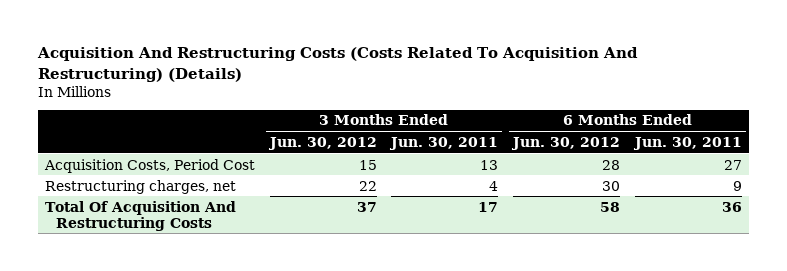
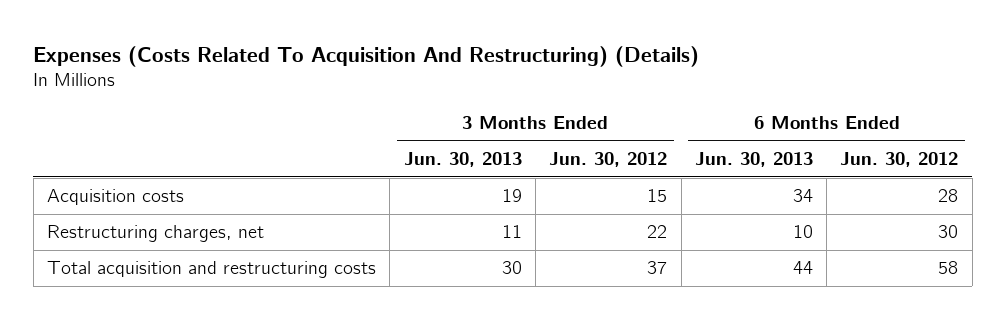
- Acquisition And Restructuring Costs (Costs Related To Acquisition And Restructuring) (Details)
+ Expenses (Costs Related To Acquisition And Restructuring) (Details)
- | 3 Months Ended Jun. 30, 2012 | 3 Months Ended Jun. 30, 2011 | 6 Months Ended Jun. 30, 2012 | 6 Months Ended Jun. 30, 2011
+ | 3 Months Ended Jun. 30, 2013 | 3 Months Ended Jun. 30, 2012 | 6 Months Ended Jun. 30, 2013 | 6 Months Ended Jun. 30, 2012
- Acquisition Costs, Period Cost | 15 | 13 | 28 | 27
+ Acquisition costs | 19 | 15 | 34 | 28
- Total Of Acquisition And Restructuring Costs | 37 | 17 | 58 | 36
+ Total acquisition and restructuring costs | 30 | 37 | 44 | 58

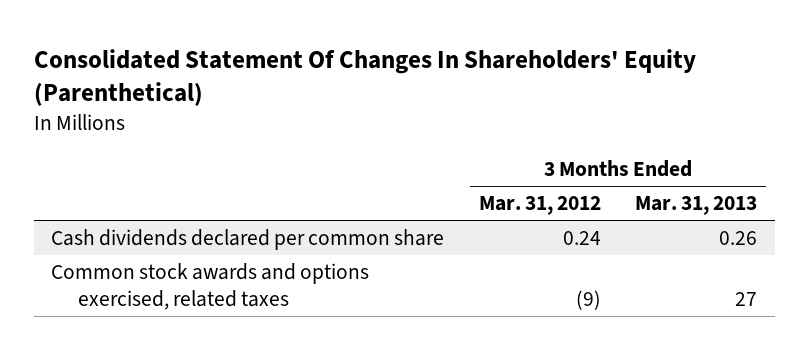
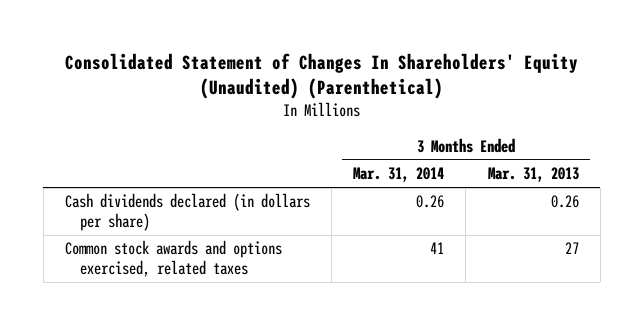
- Consolidated Statement Of Changes In Shareholders' Equity (Parenthetical)
+ Consolidated Statement of Changes In Shareholders' Equity (Unaudited) (Parenthetical)
- | 3 Months Ended Mar. 31, 2012 | 3 Months Ended Mar. 31, 2013
+ | 3 Months Ended Mar. 31, 2014 | 3 Months Ended Mar. 31, 2013
- Cash dividends declared per common share | 0.24 | 0.26
+ Cash dividends declared (in dollars per share) | 0.26 | 0.26

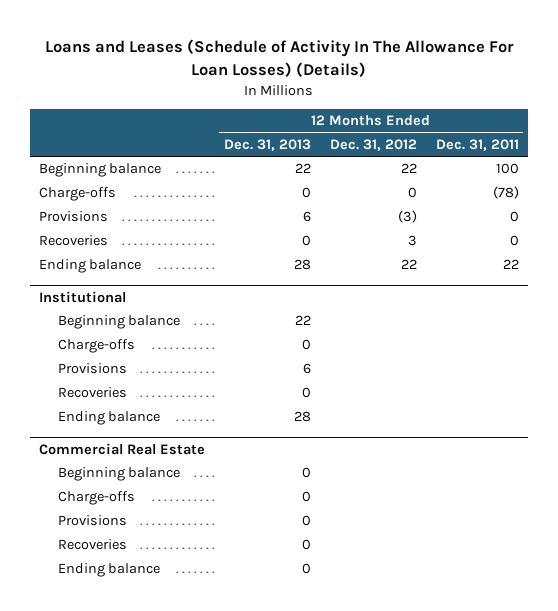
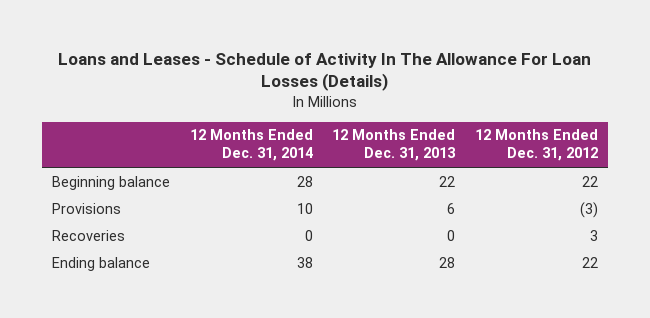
- Loans and Leases (Schedule of Activity In The Allowance For Loan Losses) (Details)
+ Loans and Leases - Schedule of Activity In The Allowance For Loan Losses (Details)
- | 12 Months Ended Dec. 31, 2013 | 12 Months Ended Dec. 31, 2012 | 12 Months Ended Dec. 31, 2011
+ | 12 Months Ended Dec. 31, 2014 | 12 Months Ended Dec. 31, 2013 | 12 Months Ended Dec. 31, 2012
- Charge-offs | 0 | 0 | (78)
- Institutional
- Beginning balance | 22 | |
- Charge-offs | 0 | |
- Provisions | 6 | |
- Recoveries | 0 | |
- Ending balance | 28 | |
- Commercial Real Estate
- Beginning balance | 0 | |
- Charge-offs | 0 | |
- Provisions | 0 | |
- Recoveries | 0 | |
- Ending balance | 0 | |

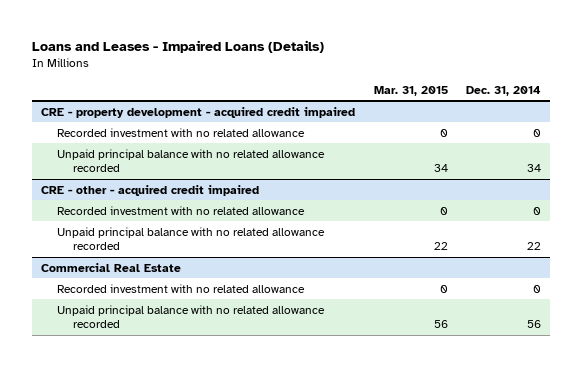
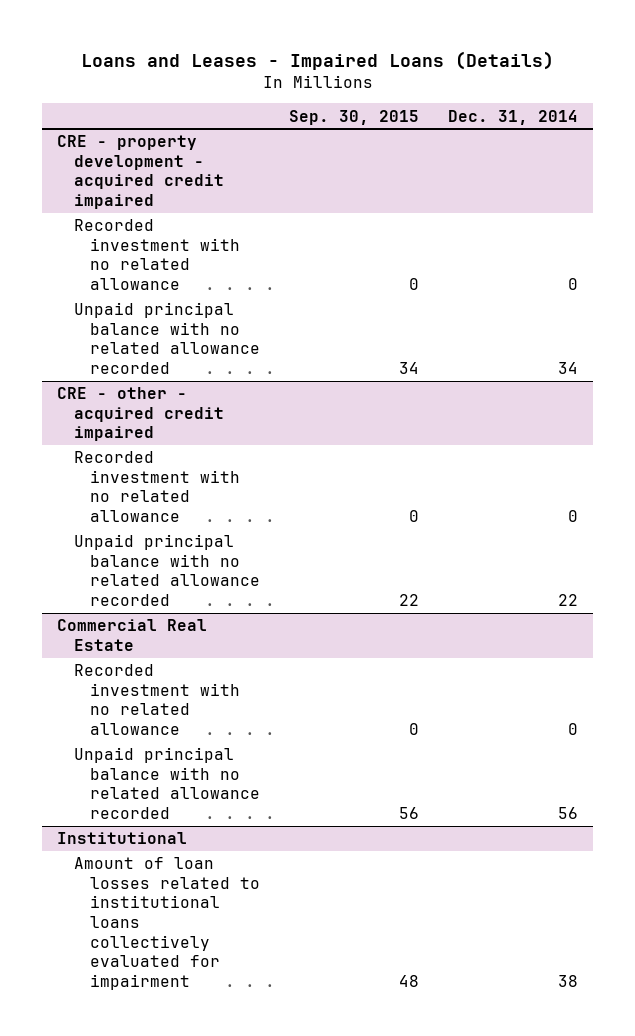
- | Mar. 31, 2015 | Dec. 31, 2014
+ | Sep. 30, 2015 | Dec. 31, 2014
+ Institutional
+ Amount of loan losses related to institutional loans collectively evaluated for impairment | 48 | 38

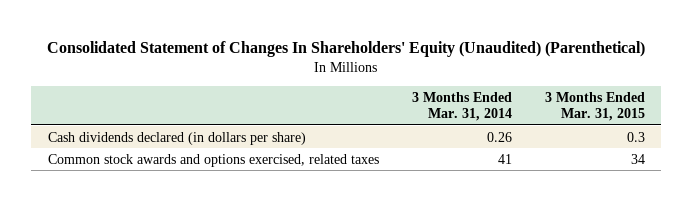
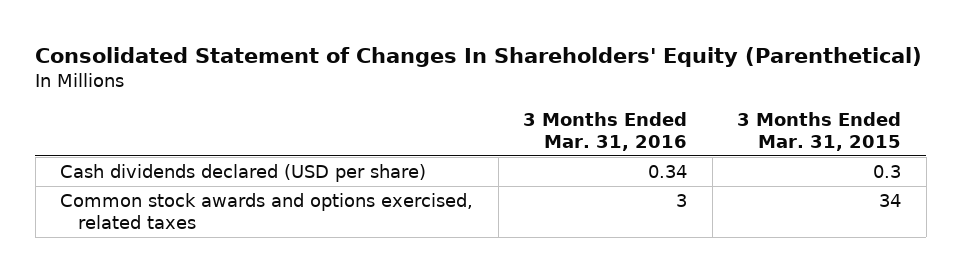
- Consolidated Statement of Changes In Shareholders' Equity (Unaudited) (Parenthetical)
+ Consolidated Statement of Changes In Shareholders' Equity (Parenthetical)
- | 3 Months Ended Mar. 31, 2014 | 3 Months Ended Mar. 31, 2015
+ | 3 Months Ended Mar. 31, 2016 | 3 Months Ended Mar. 31, 2015
- Cash dividends declared (in dollars per share) | 0.26 | 0.3
+ Cash dividends declared (USD per share) | 0.34 | 0.3

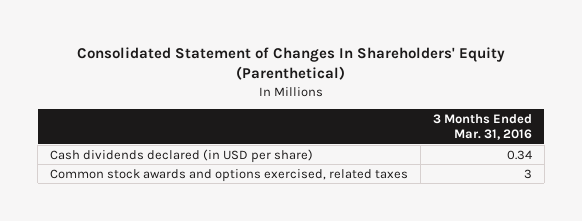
- | 3 Months Ended Mar. 31, 2016 | 3 Months Ended Mar. 31, 2015
+ | 3 Months Ended Mar. 31, 2016
- Cash dividends declared (USD per share) | 0.34 | 0.3
+ Cash dividends declared (in USD per share) | 0.34

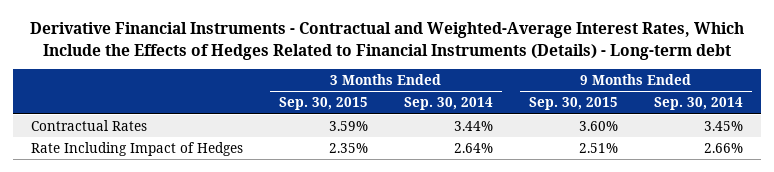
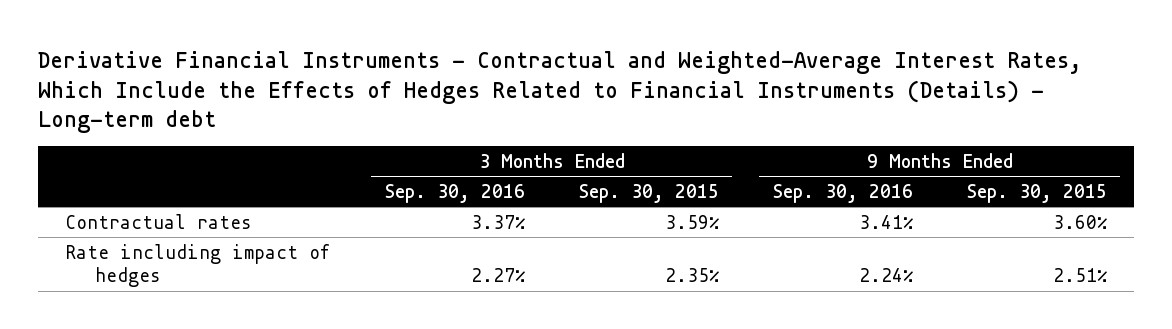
- | 3 Months Ended Sep. 30, 2015 | 3 Months Ended Sep. 30, 2014 | 9 Months Ended Sep. 30, 2015 | 9 Months Ended Sep. 30, 2014
+ | 3 Months Ended Sep. 30, 2016 | 3 Months Ended Sep. 30, 2015 | 9 Months Ended Sep. 30, 2016 | 9 Months Ended Sep. 30, 2015
- Contractual Rates | 3.59% | 3.44% | 3.60% | 3.45%
- Rate Including Impact of Hedges | 2.35% | 2.64% | 2.51% | 2.66%
+ Contractual rates | 3.37% | 3.59% | 3.41% | 3.60%
+ Rate including impact of hedges | 2.27% | 2.35% | 2.24% | 2.51%

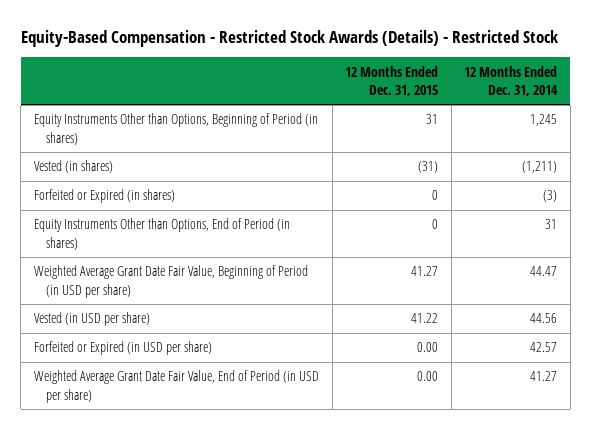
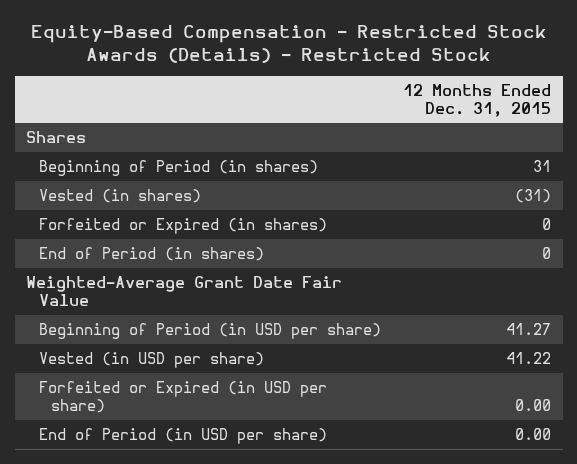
- | 12 Months Ended Dec. 31, 2015 | 12 Months Ended Dec. 31, 2014
+ | 12 Months Ended Dec. 31, 2015
- Equity Instruments Other than Options, Beginning of Period (in shares) | 31 | 1,245
+ Shares
+ Beginning of Period (in shares) | 31
- Equity Instruments Other than Options, End of Period (in shares) | 0 | 31
- Weighted Average Grant Date Fair Value, Beginning of Period (in USD per share) | 41.27 | 44.47
+ End of Period (in shares) | 0
+ Weighted-Average Grant Date Fair Value
+ Beginning of Period (in USD per share) | 41.27
- Weighted Average Grant Date Fair Value, End of Period (in USD per share) | 0.00 | 41.27
+ End of Period (in USD per share) | 0.00

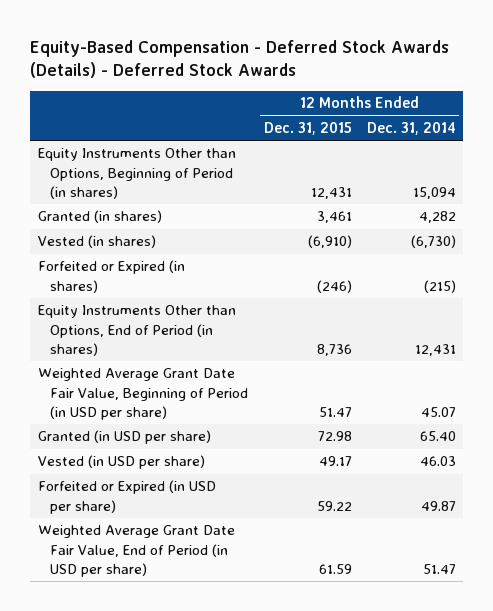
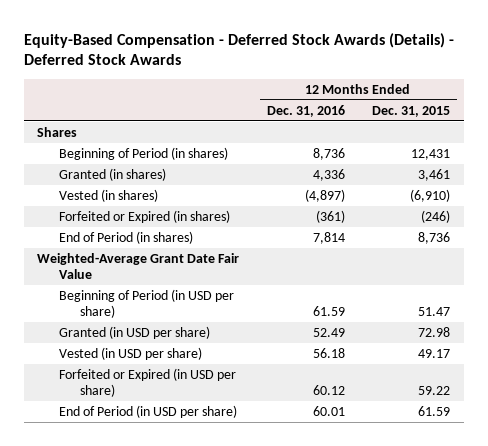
- | 12 Months Ended Dec. 31, 2015 | 12 Months Ended Dec. 31, 2014
+ | 12 Months Ended Dec. 31, 2016 | 12 Months Ended Dec. 31, 2015
- Equity Instruments Other than Options, Beginning of Period (in shares) | 12,431 | 15,094
+ Shares
+ Beginning of Period (in shares) | 8,736 | 12,431
- Equity Instruments Other than Options, End of Period (in shares) | 8,736 | 12,431
- Weighted Average Grant Date Fair Value, Beginning of Period (in USD per share) | 51.47 | 45.07
+ End of Period (in shares) | 7,814 | 8,736
+ Weighted-Average Grant Date Fair Value
+ Beginning of Period (in USD per share) | 61.59 | 51.47
- Weighted Average Grant Date Fair Value, End of Period (in USD per share) | 61.59 | 51.47
+ End of Period (in USD per share) | 60.01 | 61.59

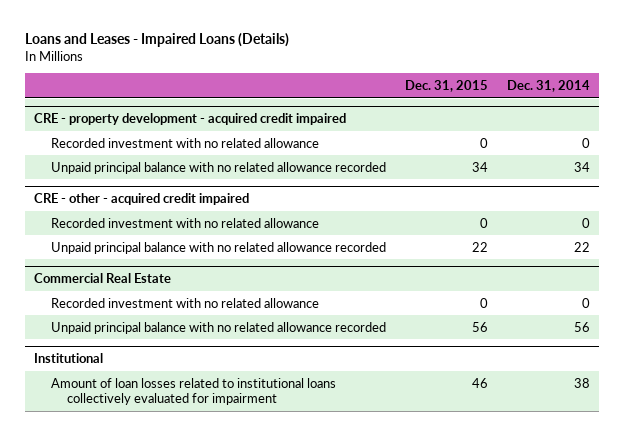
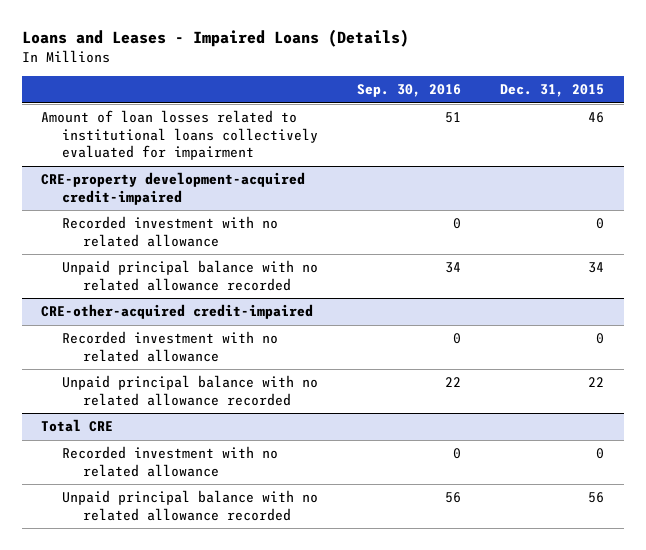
- | Dec. 31, 2015 | Dec. 31, 2014
+ | Sep. 30, 2016 | Dec. 31, 2015
- CRE - property development - acquired credit impaired
+ Amount of loan losses related to institutional loans collectively evaluated for impairment | 51 | 46
+ CRE-property development-acquired credit-impaired
- CRE - other - acquired credit impaired
+ CRE-other-acquired credit-impaired
- Commercial Real Estate
+ Total CRE
- Institutional
- Amount of loan losses related to institutional loans collectively evaluated for impairment | 46 | 38

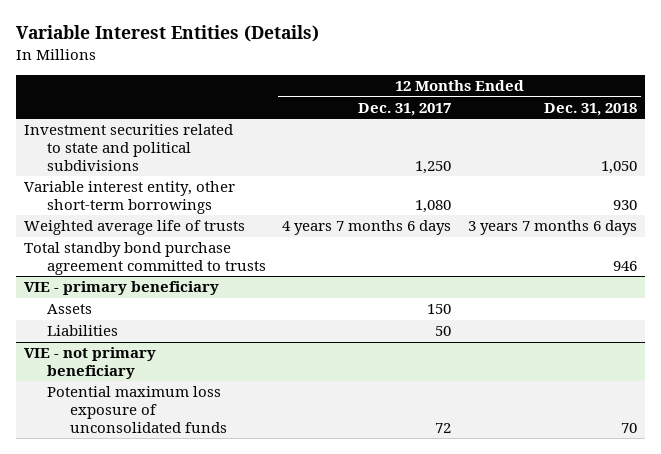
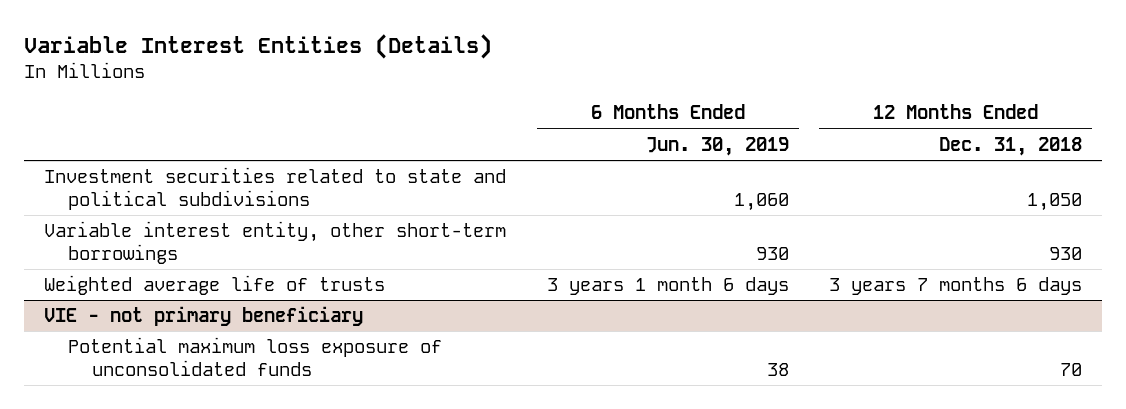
- | 12 Months Ended Dec. 31, 2017 | 12 Months Ended Dec. 31, 2018
+ | 6 Months Ended Jun. 30, 2019 | 12 Months Ended Dec. 31, 2018
- Total standby bond purchase agreement committed to trusts | | 946
- VIE - primary beneficiary
- Assets | 150 |
- Liabilities | 50 |

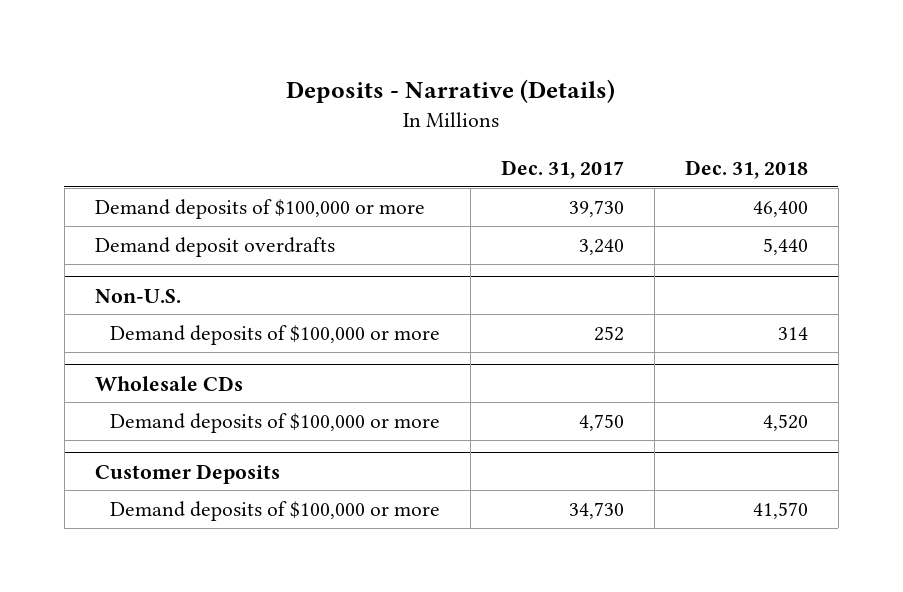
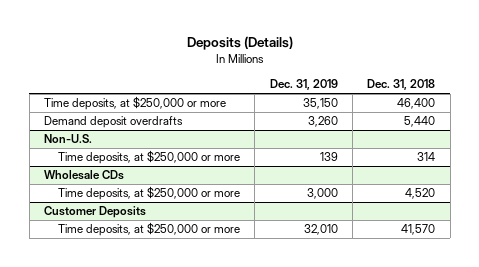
- Deposits - Narrative (Details)
+ Deposits (Details)
- | Dec. 31, 2017 | Dec. 31, 2018
+ | Dec. 31, 2019 | Dec. 31, 2018
- Demand deposits of $100,000 or more | 39,730 | 46,400
+ Time deposits, at $250,000 or more | 35,150 | 46,400
@ Non-U.S.
- Demand deposits of $100,000 or more | 252 | 314
+ Time deposits, at $250,000 or more | 139 | 314
@ Wholesale CDs
- Demand deposits of $100,000 or more | 4,750 | 4,520
+ Time deposits, at $250,000 or more | 3,000 | 4,520
@ Customer Deposits
- Demand deposits of $100,000 or more | 34,730 | 41,570
+ Time deposits, at $250,000 or more | 32,010 | 41,570

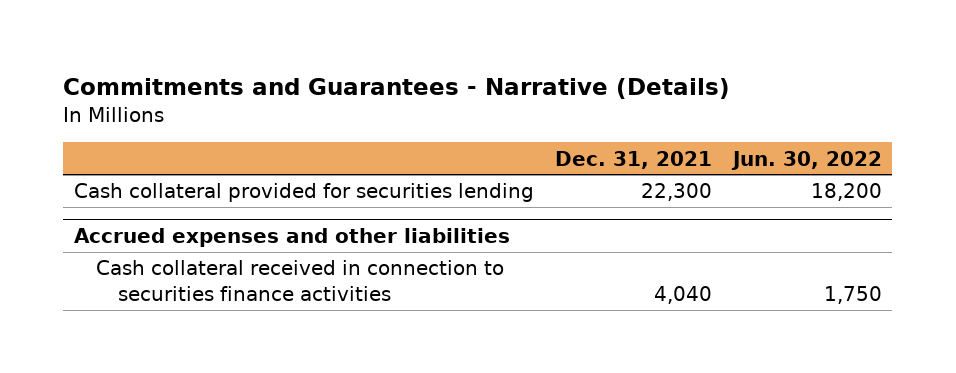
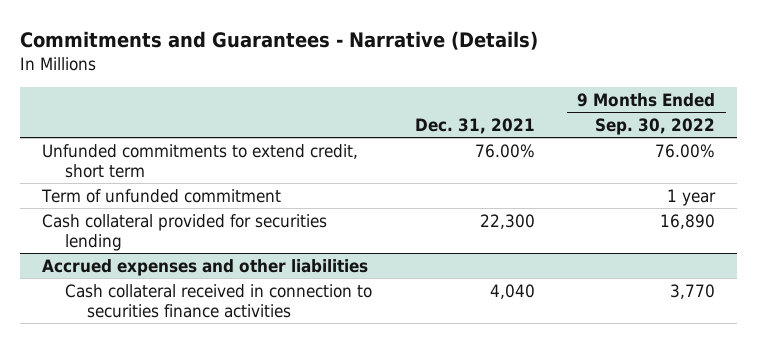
- | Dec. 31, 2021 | Jun. 30, 2022
+ | Dec. 31, 2021 | 9 Months Ended Sep. 30, 2022
+ Unfunded commitments to extend credit, short term | 76.00% | 76.00%
+ Term of unfunded commitment | | 1 year

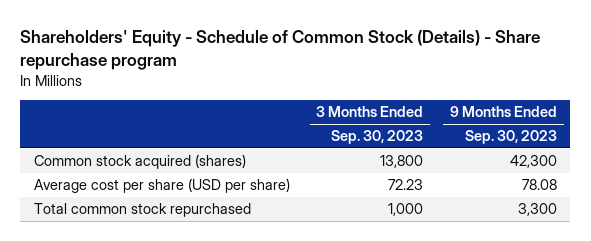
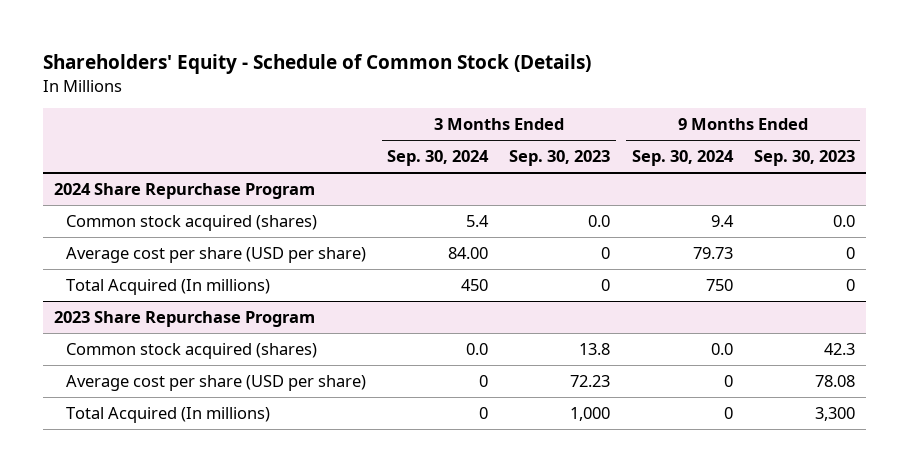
- Shareholders' Equity - Schedule of Common Stock (Details) - Share repurchase program
+ Shareholders' Equity - Schedule of Common Stock (Details)
- | 3 Months Ended Sep. 30, 2023 | 9 Months Ended Sep. 30, 2023
+ | 3 Months Ended Sep. 30, 2024 | 3 Months Ended Sep. 30, 2023 | 9 Months Ended Sep. 30, 2024 | 9 Months Ended Sep. 30, 2023
- Common stock acquired (shares) | 13,800 | 42,300
+ 2024 Share Repurchase Program
+ Common stock acquired (shares) | 5.4 | 0.0 | 9.4 | 0.0
+ Average cost per share (USD per share) | 84.00 | 0 | 79.73 | 0
+ Total Acquired (In millions) | 450 | 0 | 750 | 0
+ 2023 Share Repurchase Program
+ Common stock acquired (shares) | 0.0 | 13.8 | 0.0 | 42.3
- Total common stock repurchased | 1,000 | 3,300
+ Total Acquired (In millions) | 0 | 1,000 | 0 | 3,300

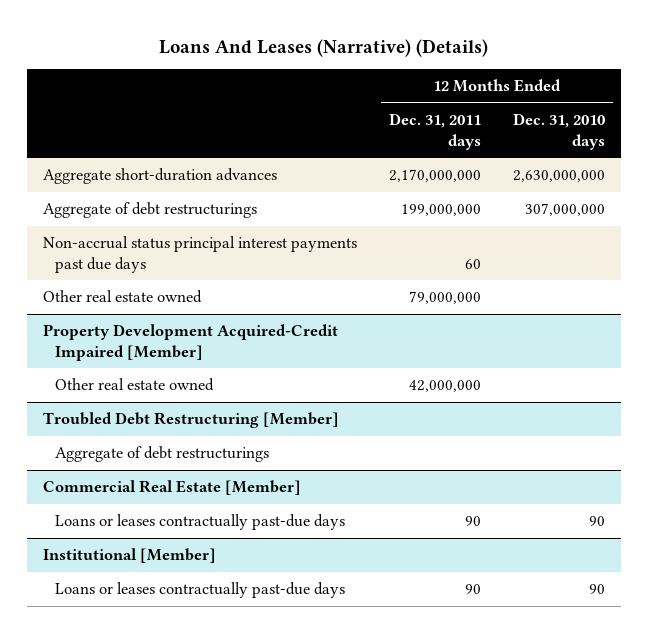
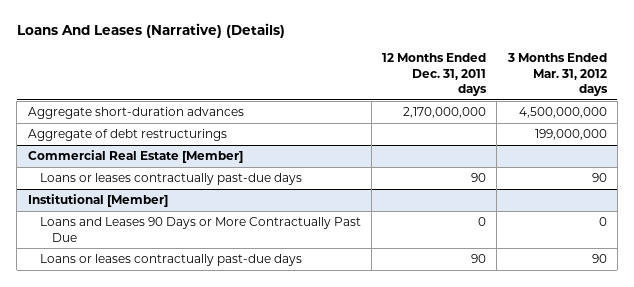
- | 12 Months Ended Dec. 31, 2011 days | 12 Months Ended Dec. 31, 2010 days
+ | 12 Months Ended Dec. 31, 2011 days | 3 Months Ended Mar. 31, 2012 days
- Aggregate of debt restructurings | 199,000,000 | 307,000,000
- Non-accrual status principal interest payments past due days | 60 |
- Other real estate owned | 79,000,000 |
- Property Development Acquired-Credit Impaired [Member]
- Other real estate owned | 42,000,000 |
- Troubled Debt Restructuring [Member]
@ Institutional [Member]
+ Loans and Leases 90 Days or More Contractually Past Due | 0 | 0

